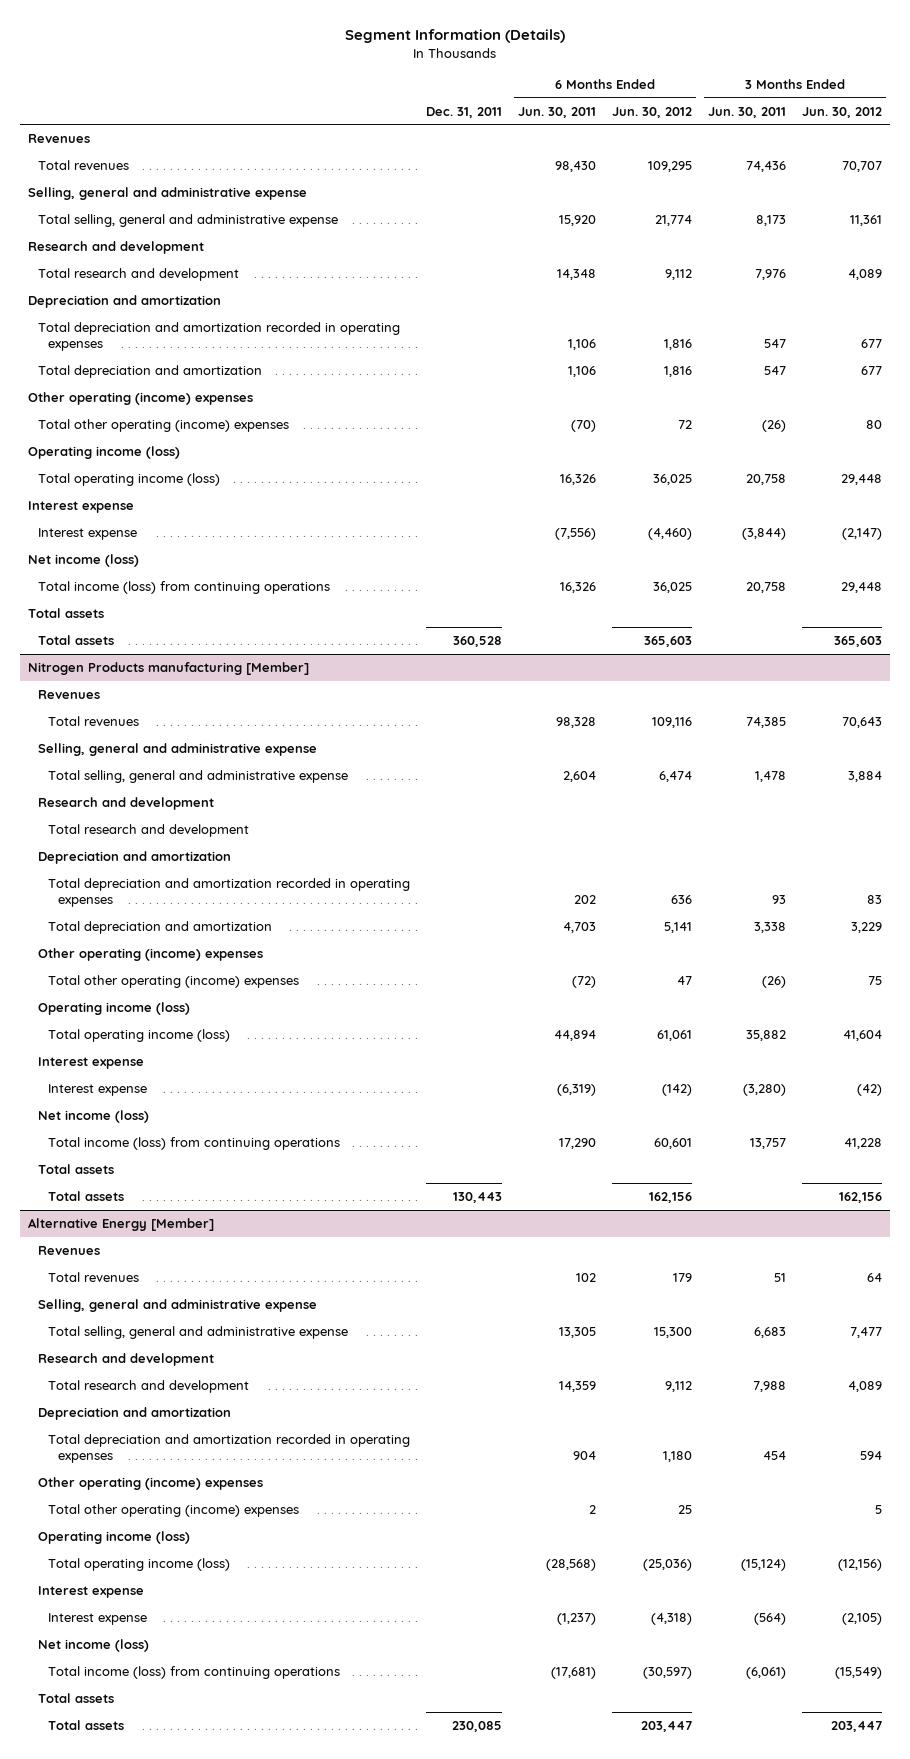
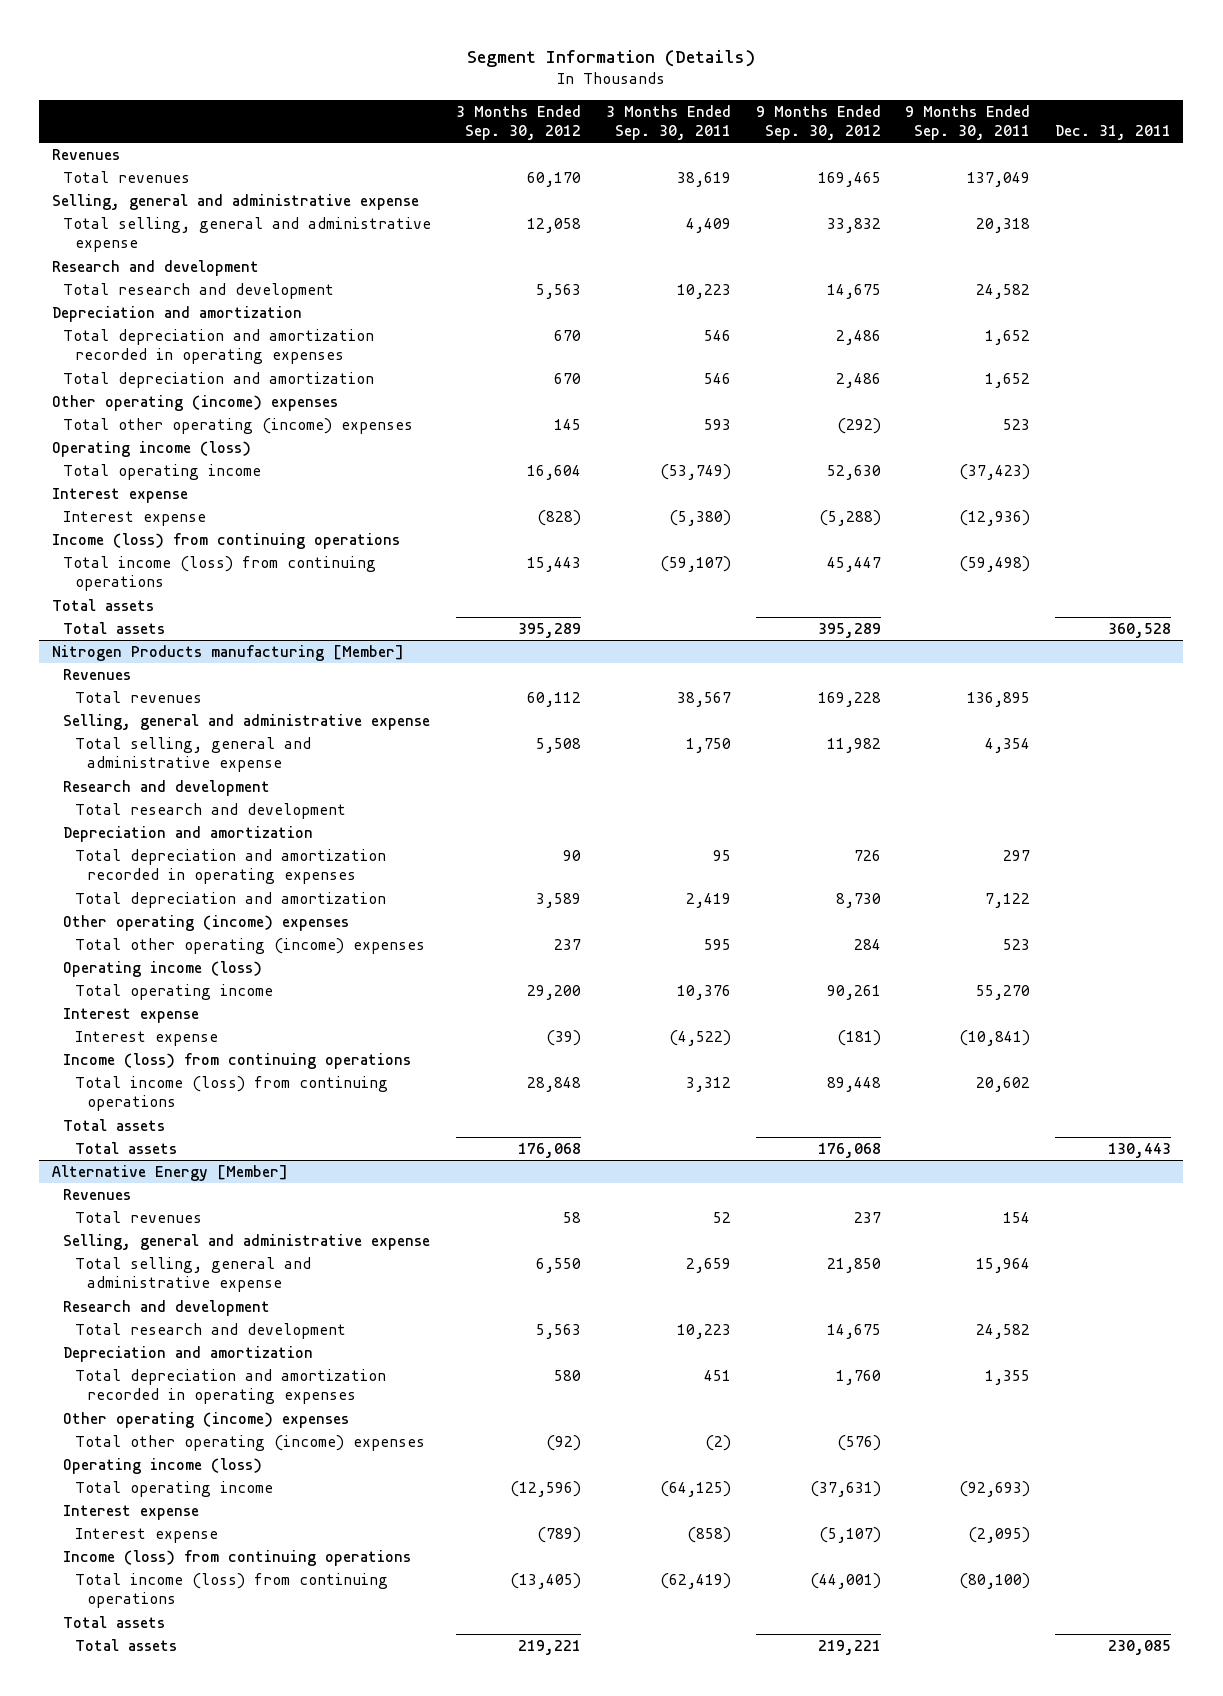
- | Dec. 31, 2011 | 6 Months Ended Jun. 30, 2011 | 6 Months Ended Jun. 30, 2012 | 3 Months Ended Jun. 30, 2011 | 3 Months Ended Jun. 30, 2012
+ | 3 Months Ended Sep. 30, 2012 | 3 Months Ended Sep. 30, 2011 | 9 Months Ended Sep. 30, 2012 | 9 Months Ended Sep. 30, 2011 | Dec. 31, 2011
- Total operating income (loss) | | 16,326 | 36,025 | 20,758 | 29,448
+ Total operating income | 16,604 | (53,749) | 52,630 | (37,423) |
- Net income (loss)
+ Income (loss) from continuing operations
@ Nitrogen Products manufacturing [Member]
- Total operating income (loss) | | 44,894 | 61,061 | 35,882 | 41,604
+ Total operating income | 29,200 | 10,376 | 90,261 | 55,270 |
- Net income (loss)
+ Income (loss) from continuing operations
@ Alternative Energy [Member]
- Total operating income (loss) | | (28,568) | (25,036) | (15,124) | (12,156)
+ Total operating income | (12,596) | (64,125) | (37,631) | (92,693) |
- Net income (loss)
+ Income (loss) from continuing operations

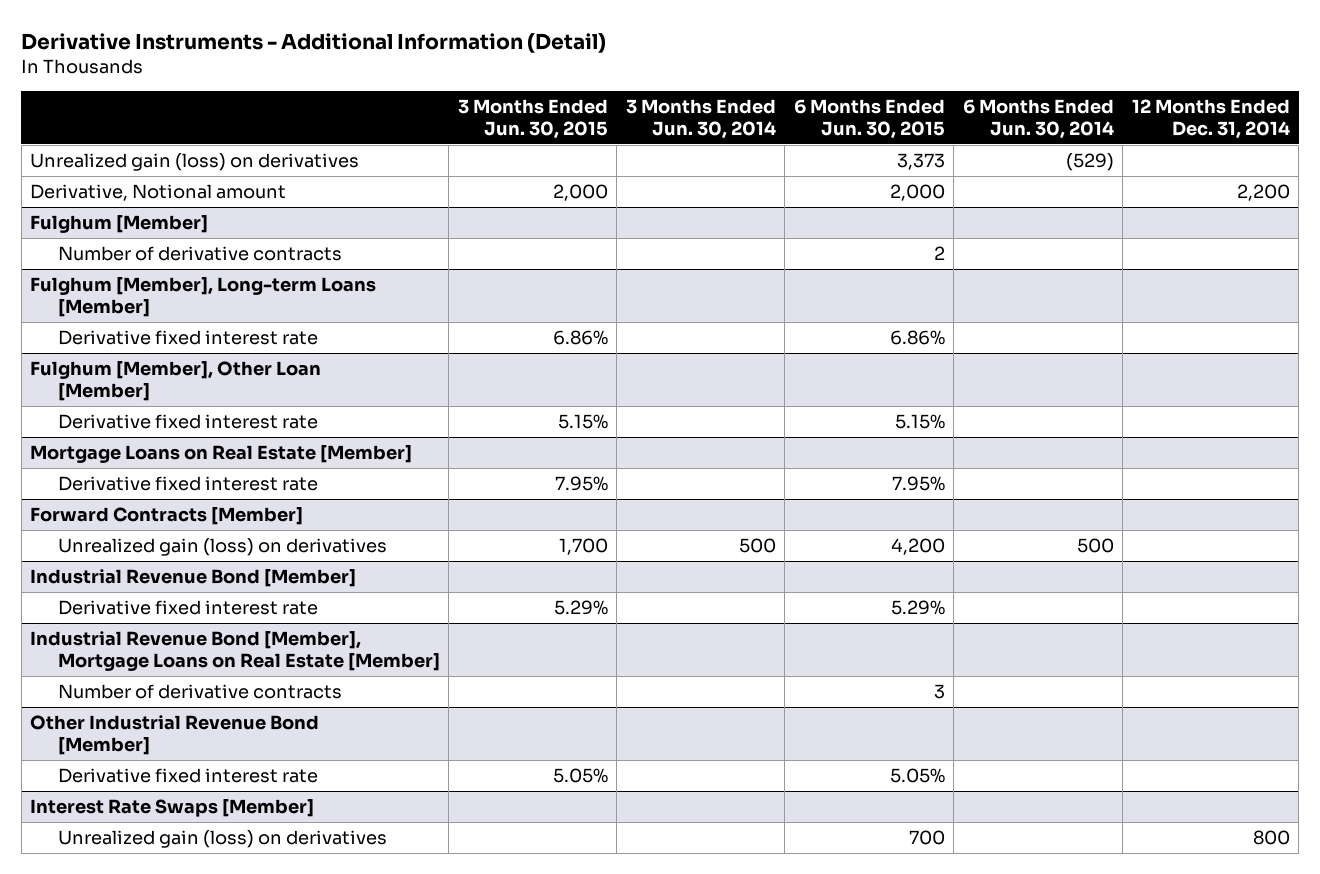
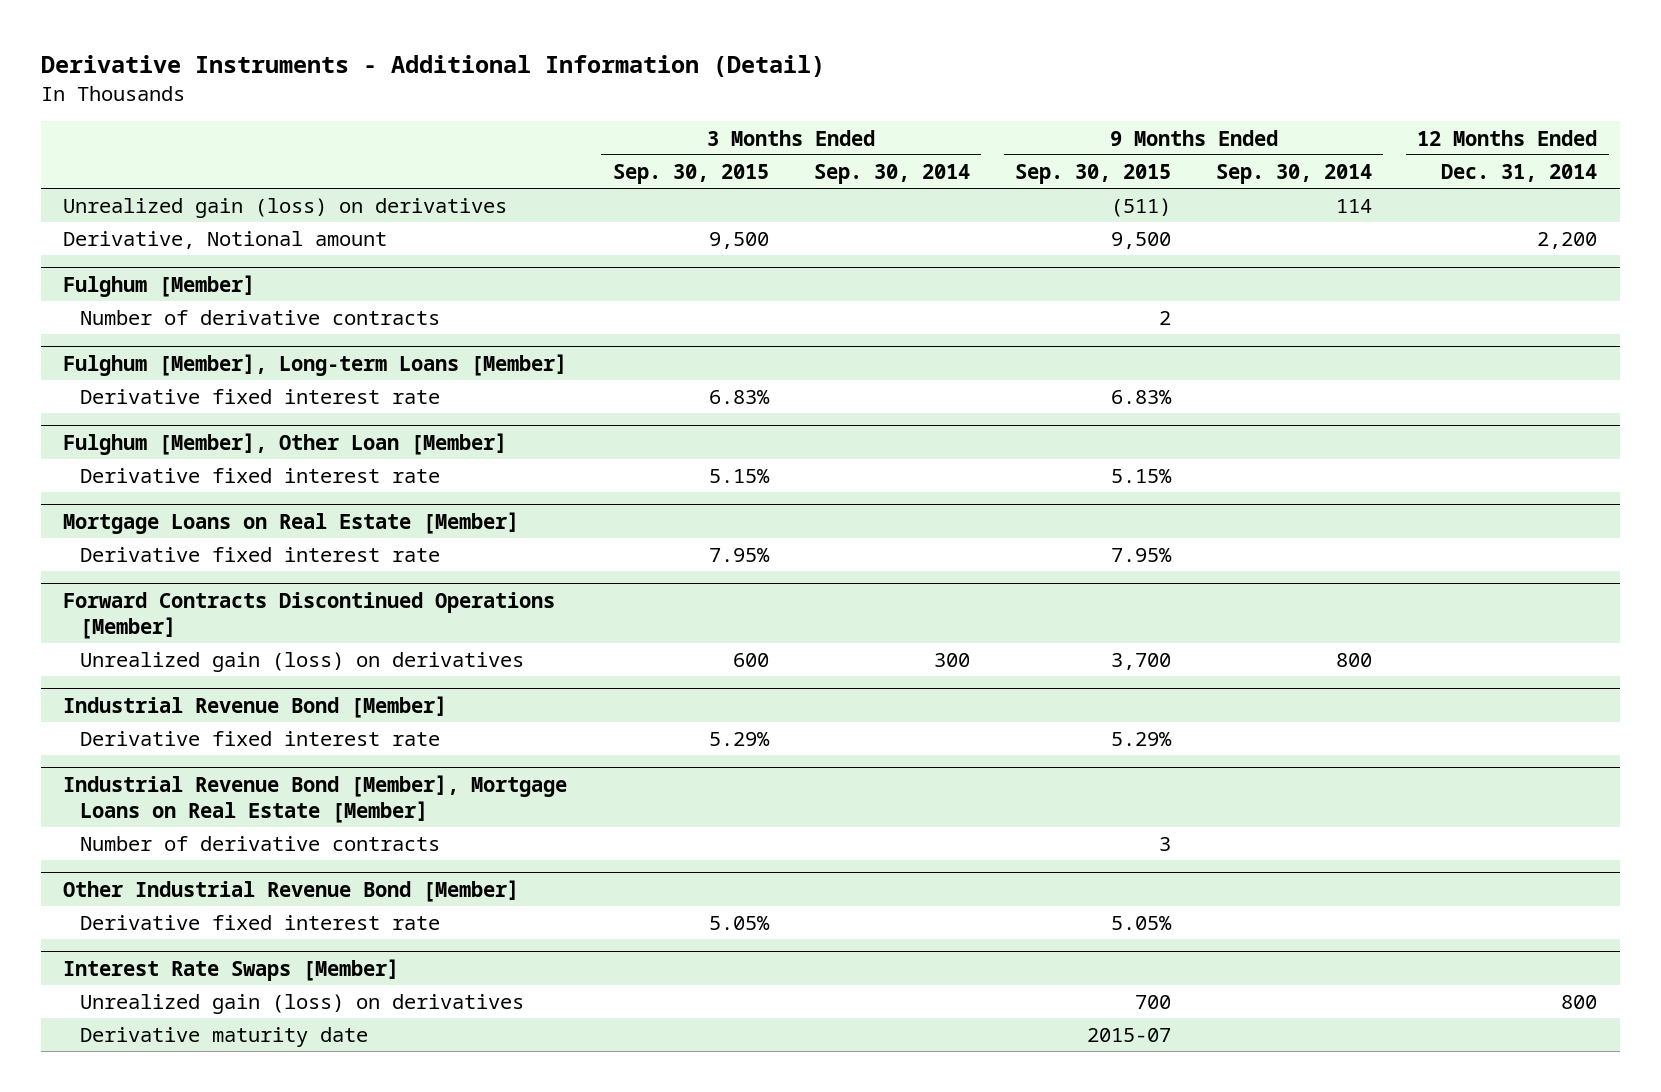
- | 3 Months Ended Jun. 30, 2015 | 3 Months Ended Jun. 30, 2014 | 6 Months Ended Jun. 30, 2015 | 6 Months Ended Jun. 30, 2014 | 12 Months Ended Dec. 31, 2014
+ | 3 Months Ended Sep. 30, 2015 | 3 Months Ended Sep. 30, 2014 | 9 Months Ended Sep. 30, 2015 | 9 Months Ended Sep. 30, 2014 | 12 Months Ended Dec. 31, 2014
- Forward Contracts [Member]
+ Forward Contracts Discontinued Operations [Member]
@ Interest Rate Swaps [Member]
+ Derivative maturity date | | | 2015-07 | |

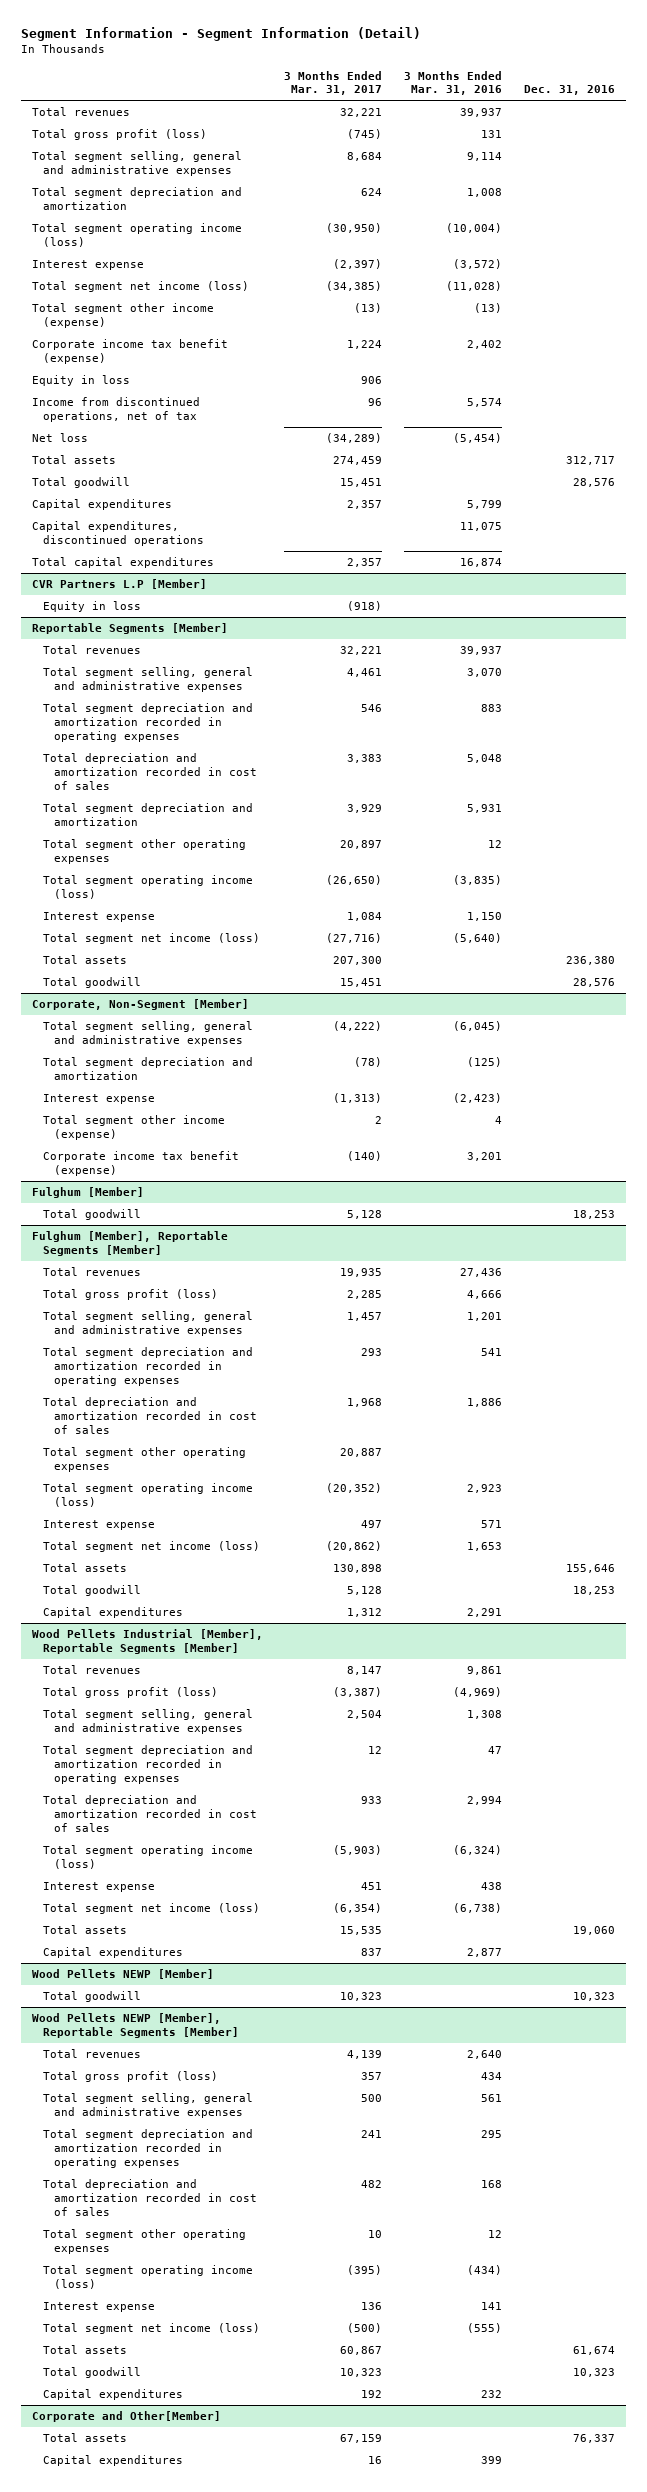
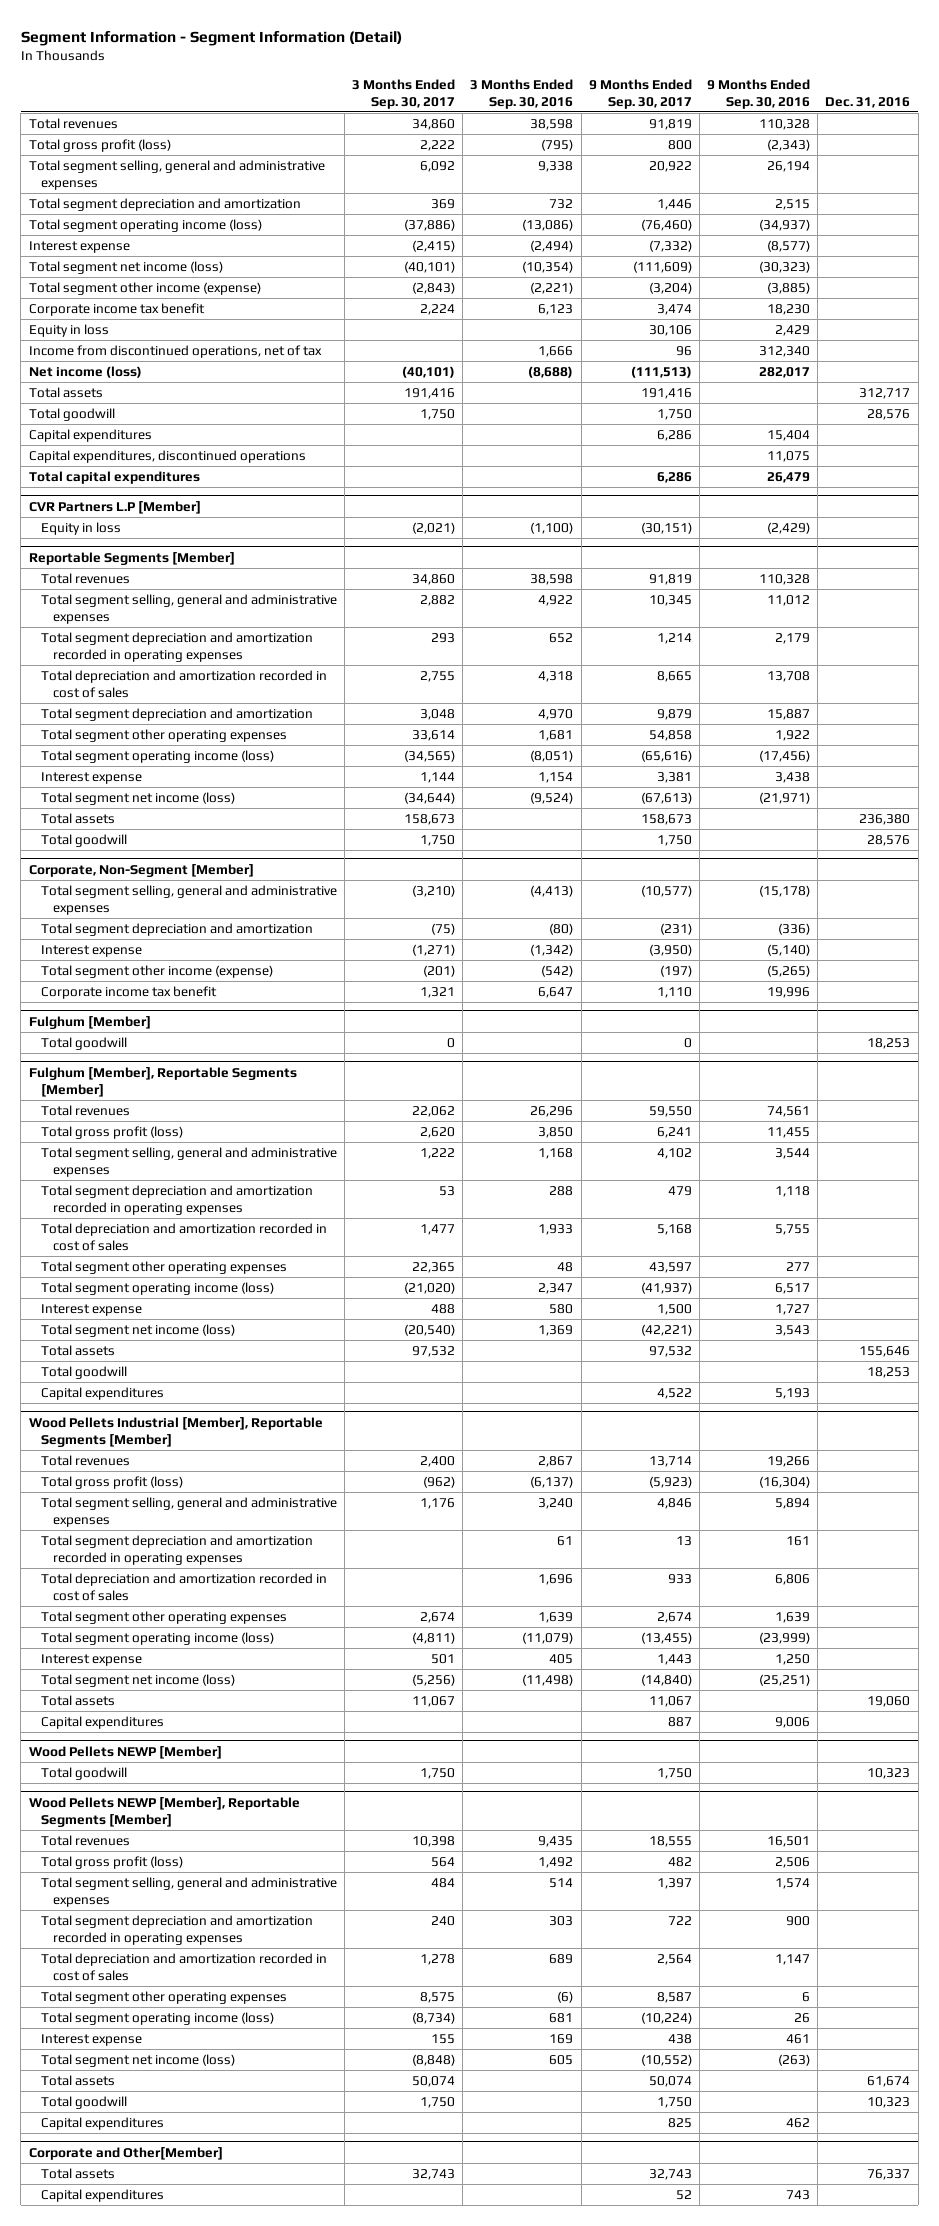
- | 3 Months Ended Mar. 31, 2017 | 3 Months Ended Mar. 31, 2016 | Dec. 31, 2016
+ | 3 Months Ended Sep. 30, 2017 | 3 Months Ended Sep. 30, 2016 | 9 Months Ended Sep. 30, 2017 | 9 Months Ended Sep. 30, 2016 | Dec. 31, 2016
- Corporate income tax benefit (expense) | 1,224 | 2,402 |
+ Corporate income tax benefit | 2,224 | 6,123 | 3,474 | 18,230 |
- Net loss | (34,289) | (5,454) |
+ Net income (loss) | (40,101) | (8,688) | (111,513) | 282,017 |
@ Corporate, Non-Segment [Member]
- Corporate income tax benefit (expense) | (140) | 3,201 |
+ Corporate income tax benefit | 1,321 | 6,647 | 1,110 | 19,996 |
@ Wood Pellets Industrial [Member], Reportable Segments [Member]
+ Total segment other operating expenses | 2,674 | 1,639 | 2,674 | 1,639 |

